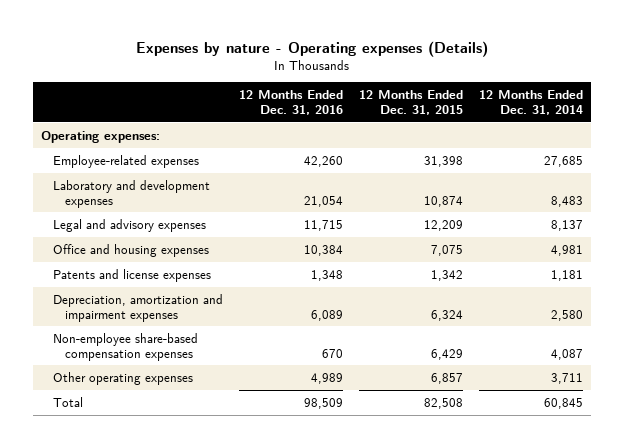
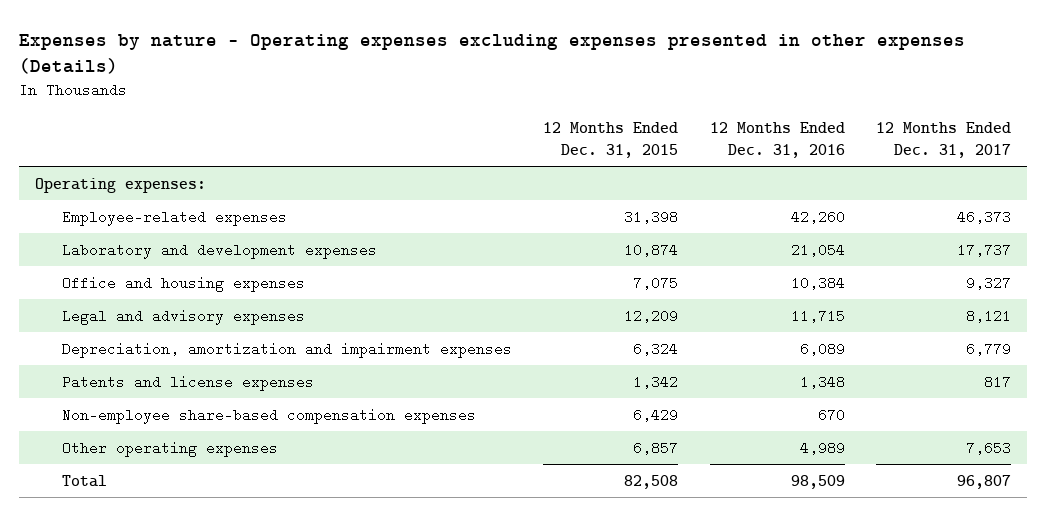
- Expenses by nature - Operating expenses (Details)
+ Expenses by nature - Operating expenses excluding expenses presented in other expenses (Details)
- | 12 Months Ended Dec. 31, 2016 | 12 Months Ended Dec. 31, 2015 | 12 Months Ended Dec. 31, 2014
+ | 12 Months Ended Dec. 31, 2015 | 12 Months Ended Dec. 31, 2016 | 12 Months Ended Dec. 31, 2017
moved down: Legal and advisory expenses | 12,209 | 11,715 | 8,121
moved down: Patents and license expenses | 1,342 | 1,348 | 817

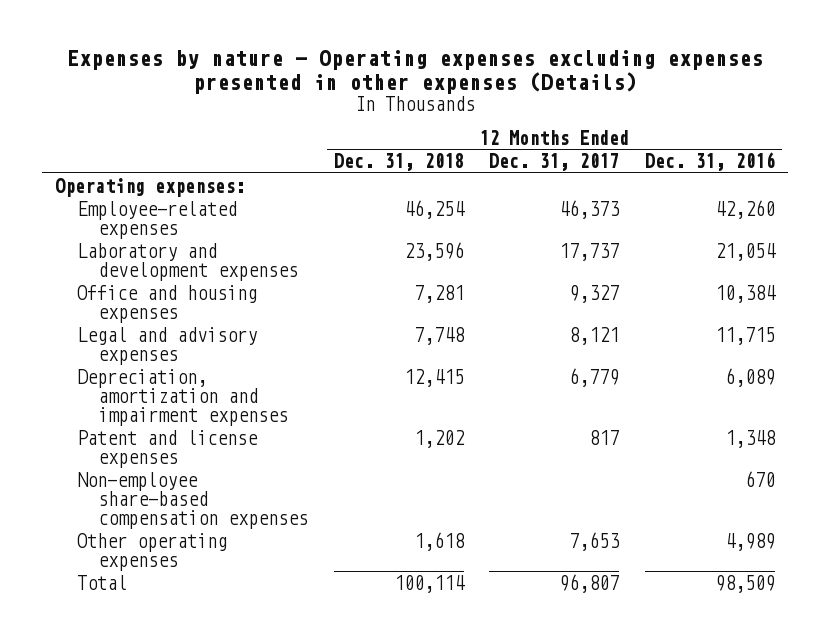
- | 12 Months Ended Dec. 31, 2015 | 12 Months Ended Dec. 31, 2016 | 12 Months Ended Dec. 31, 2017
+ | 12 Months Ended Dec. 31, 2018 | 12 Months Ended Dec. 31, 2017 | 12 Months Ended Dec. 31, 2016
- Patents and license expenses | 1,342 | 1,348 | 817
+ Patent and license expenses | 1,202 | 817 | 1,348

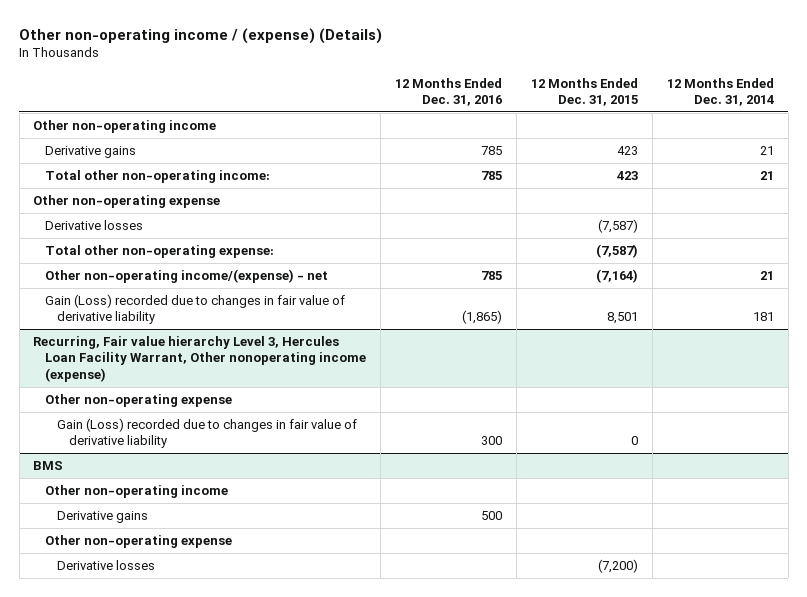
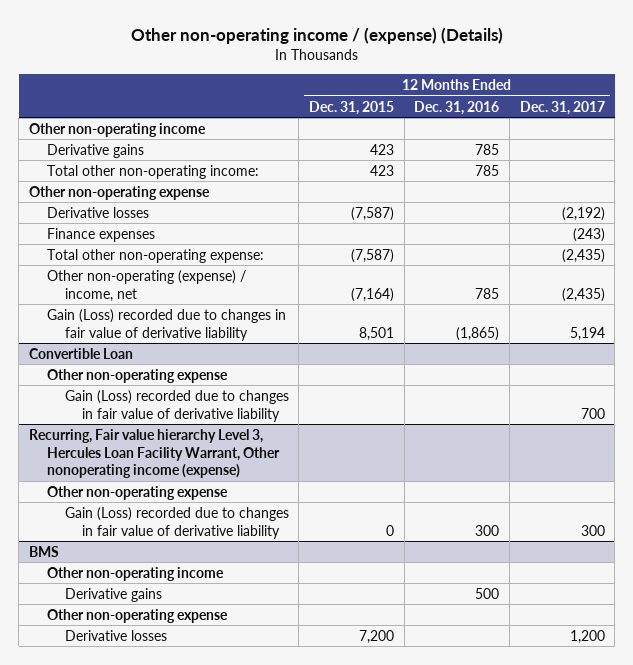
- | 12 Months Ended Dec. 31, 2016 | 12 Months Ended Dec. 31, 2015 | 12 Months Ended Dec. 31, 2014
+ | 12 Months Ended Dec. 31, 2015 | 12 Months Ended Dec. 31, 2016 | 12 Months Ended Dec. 31, 2017
+ Finance expenses | | | (243)
- Other non-operating income/(expense) - net | 785 | (7,164) | 21
+ Other non-operating (expense) / income, net | (7,164) | 785 | (2,435)
+ Convertible Loan
+ Other non-operating expense
+ Gain (Loss) recorded due to changes in fair value of derivative liability | | | 700
@ BMS
- Derivative losses | | (7,200) |
+ Derivative losses | 7,200 | | 1,200

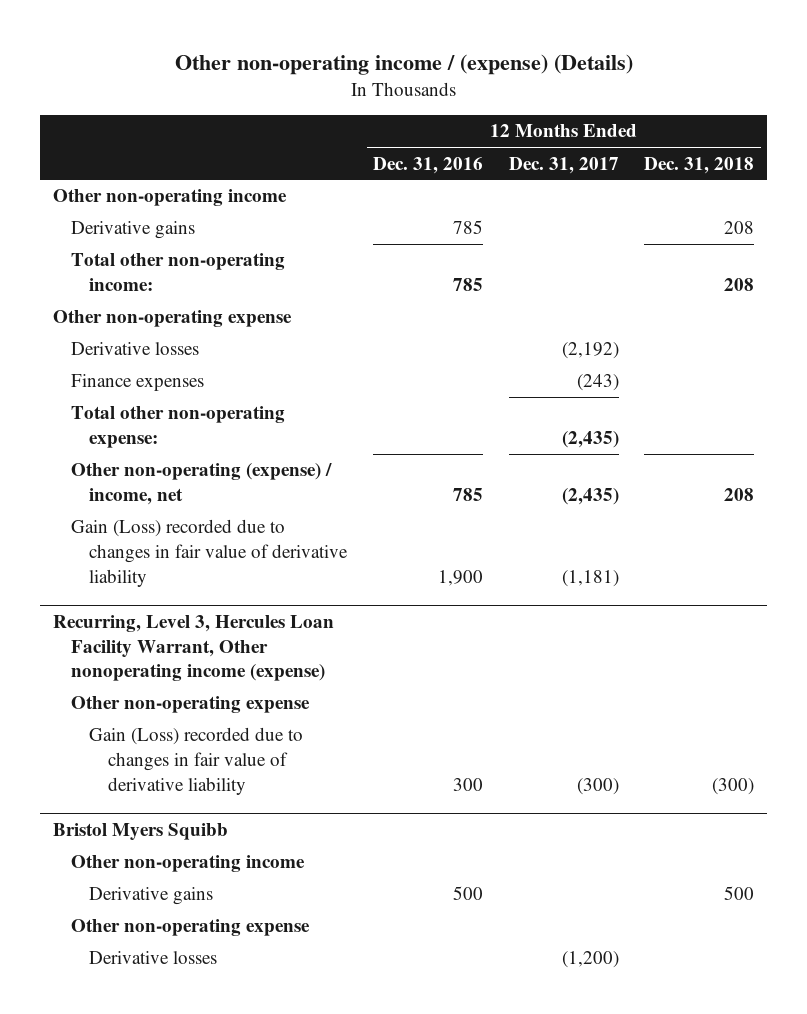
- | 12 Months Ended Dec. 31, 2015 | 12 Months Ended Dec. 31, 2016 | 12 Months Ended Dec. 31, 2017
+ | 12 Months Ended Dec. 31, 2016 | 12 Months Ended Dec. 31, 2017 | 12 Months Ended Dec. 31, 2018
- Gain (Loss) recorded due to changes in fair value of derivative liability | 8,501 | (1,865) | 5,194
- Convertible Loan
- Other non-operating expense
- Gain (Loss) recorded due to changes in fair value of derivative liability | | | 700
- Recurring, Fair value hierarchy Level 3, Hercules Loan Facility Warrant, Other nonoperating income (expense)
+ Gain (Loss) recorded due to changes in fair value of derivative liability | 1,900 | (1,181) |
+ Recurring, Level 3, Hercules Loan Facility Warrant, Other nonoperating income (expense)
- Gain (Loss) recorded due to changes in fair value of derivative liability | 0 | 300 | 300
- BMS
+ Gain (Loss) recorded due to changes in fair value of derivative liability | 300 | (300) | (300)
+ Bristol Myers Squibb
- Derivative losses | 7,200 | | 1,200
+ Derivative losses | | (1,200) |

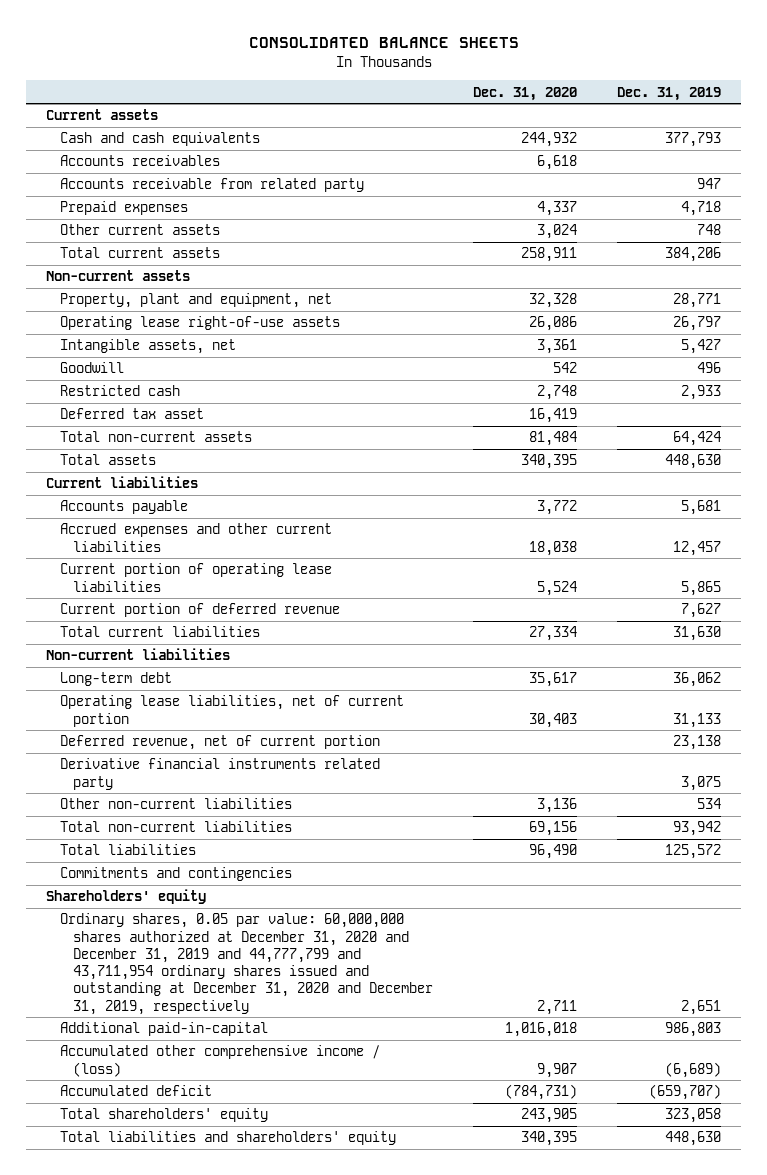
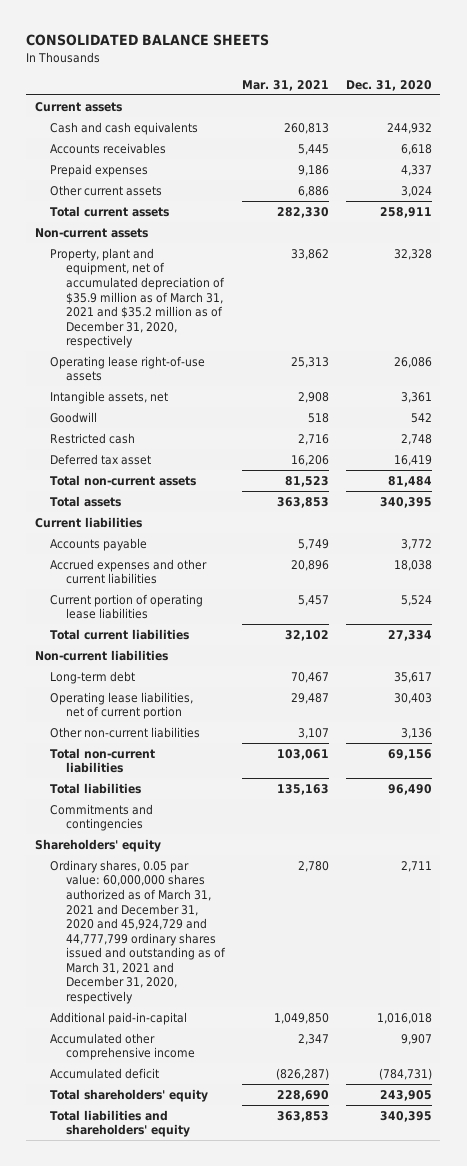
- | Dec. 31, 2020 | Dec. 31, 2019
+ | Mar. 31, 2021 | Dec. 31, 2020
- Accounts receivable from related party | | 947
- Property, plant and equipment, net | 32,328 | 28,771
+ Property, plant and equipment, net of accumulated depreciation of $35.9 million as of March 31, 2021 and $35.2 million as of December 31, 2020, respectively | 33,862 | 32,328
- Current portion of deferred revenue | | 7,627
- Deferred revenue, net of current portion | | 23,138
- Derivative financial instruments related party | | 3,075
- Ordinary shares, 0.05 par value: 60,000,000 shares authorized at December 31, 2020 and December 31, 2019 and 44,777,799 and 43,711,954 ordinary shares issued and outstanding at December 31, 2020 and December 31, 2019, respectively | 2,711 | 2,651
+ Ordinary shares, 0.05 par value: 60,000,000 shares authorized as of March 31, 2021 and December 31, 2020 and 45,924,729 and 44,777,799 ordinary shares issued and outstanding as of March 31, 2021 and December 31, 2020, respectively | 2,780 | 2,711
- Accumulated other comprehensive income / (loss) | 9,907 | (6,689)
+ Accumulated other comprehensive income | 2,347 | 9,907

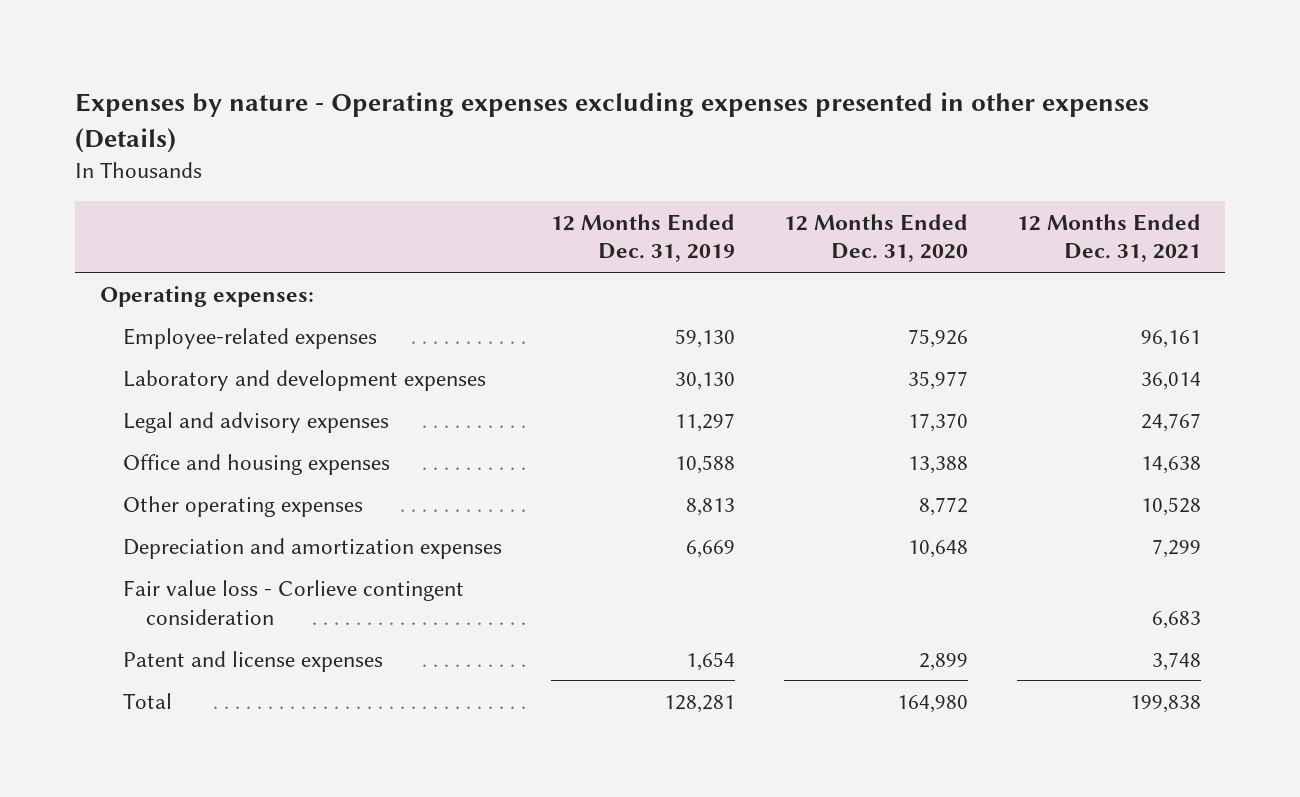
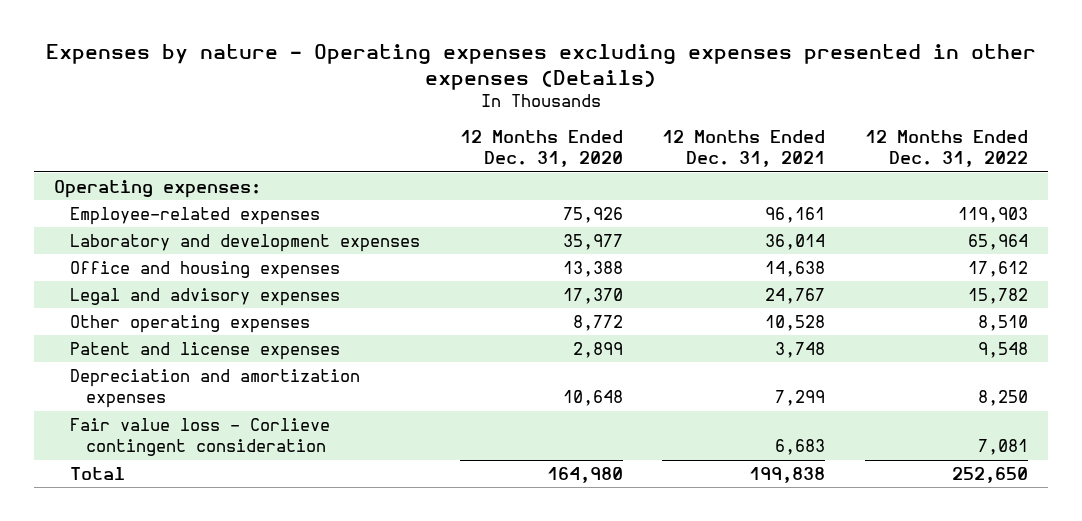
- | 12 Months Ended Dec. 31, 2019 | 12 Months Ended Dec. 31, 2020 | 12 Months Ended Dec. 31, 2021
+ | 12 Months Ended Dec. 31, 2020 | 12 Months Ended Dec. 31, 2021 | 12 Months Ended Dec. 31, 2022
moved down: Legal and advisory expenses | 17,370 | 24,767 | 15,782
moved up: Patent and license expenses | 2,899 | 3,748 | 9,548

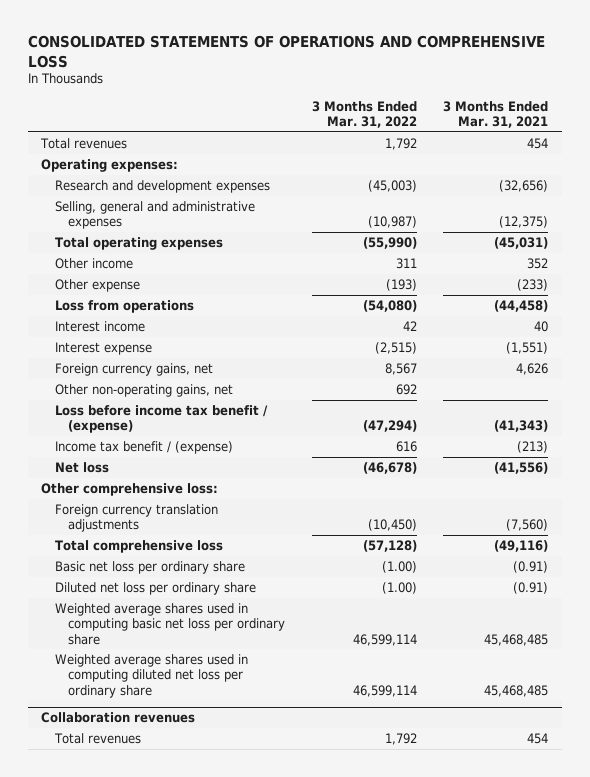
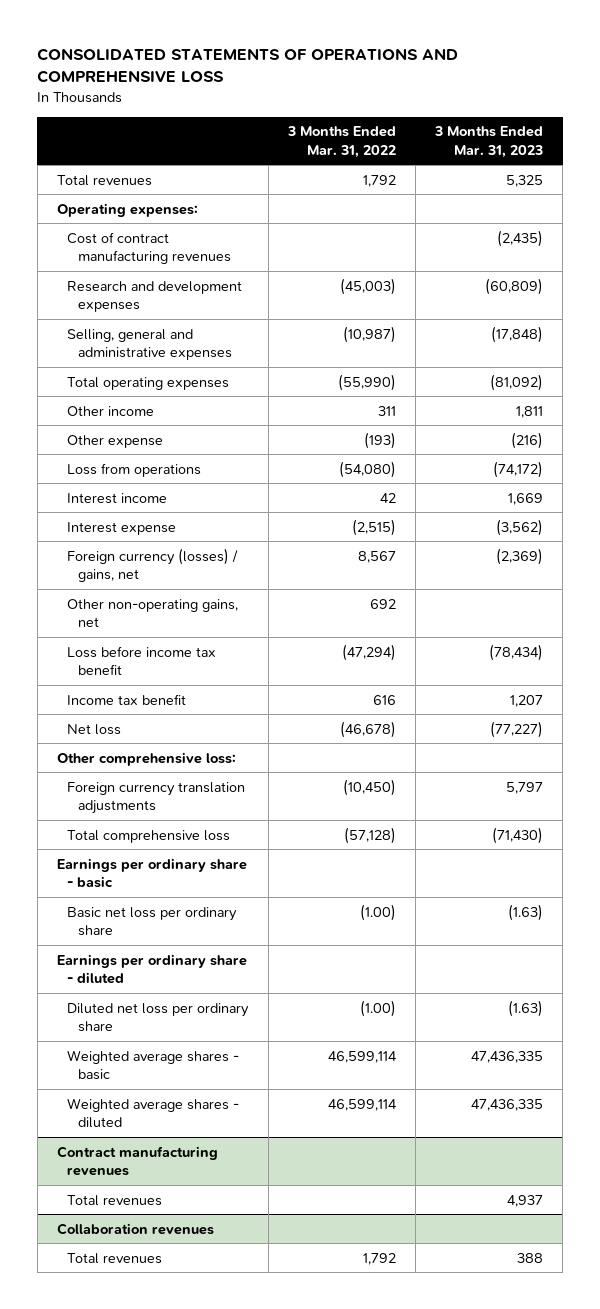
- | 3 Months Ended Mar. 31, 2022 | 3 Months Ended Mar. 31, 2021
+ | 3 Months Ended Mar. 31, 2022 | 3 Months Ended Mar. 31, 2023
+ Cost of contract manufacturing revenues | | (2,435)
- Foreign currency gains, net | 8,567 | 4,626
+ Foreign currency (losses) / gains, net | 8,567 | (2,369)
- Loss before income tax benefit / (expense) | (47,294) | (41,343)
- Income tax benefit / (expense) | 616 | (213)
+ Loss before income tax benefit | (47,294) | (78,434)
+ Income tax benefit | 616 | 1,207
+ Earnings per ordinary share - basic
+ Earnings per ordinary share - diluted
- Weighted average shares used in computing basic net loss per ordinary share | 46,599,114 | 45,468,485
- Weighted average shares used in computing diluted net loss per ordinary share | 46,599,114 | 45,468,485
+ Weighted average shares - basic | 46,599,114 | 47,436,335
+ Weighted average shares - diluted | 46,599,114 | 47,436,335
+ Contract manufacturing revenues
+ Total revenues | | 4,937

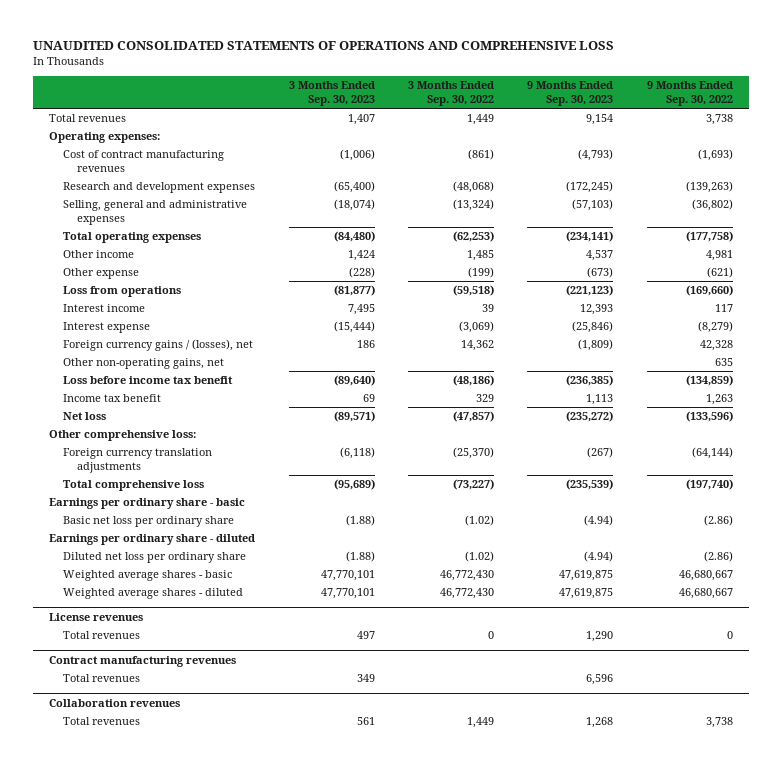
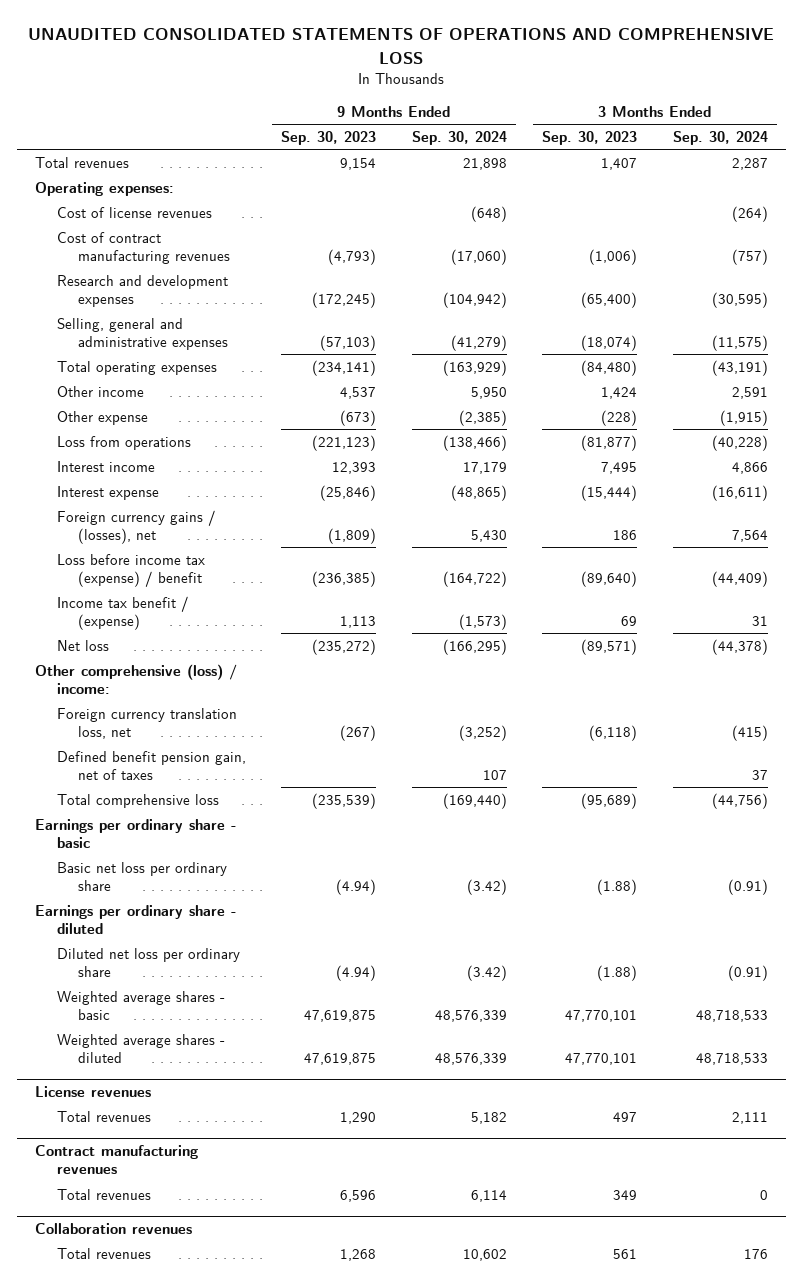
- | 3 Months Ended Sep. 30, 2023 | 3 Months Ended Sep. 30, 2022 | 9 Months Ended Sep. 30, 2023 | 9 Months Ended Sep. 30, 2022
+ | 9 Months Ended Sep. 30, 2023 | 9 Months Ended Sep. 30, 2024 | 3 Months Ended Sep. 30, 2023 | 3 Months Ended Sep. 30, 2024
+ Cost of license revenues | | (648) | | (264)
- Other non-operating gains, net | | | | 635
- Loss before income tax benefit | (89,640) | (48,186) | (236,385) | (134,859)
- Income tax benefit | 69 | 329 | 1,113 | 1,263
+ Loss before income tax (expense) / benefit | (236,385) | (164,722) | (89,640) | (44,409)
+ Income tax benefit / (expense) | 1,113 | (1,573) | 69 | 31
- Other comprehensive loss:
- Foreign currency translation adjustments | (6,118) | (25,370) | (267) | (64,144)
+ Other comprehensive (loss) / income:
+ Foreign currency translation loss, net | (267) | (3,252) | (6,118) | (415)
+ Defined benefit pension gain, net of taxes | | 107 | | 37

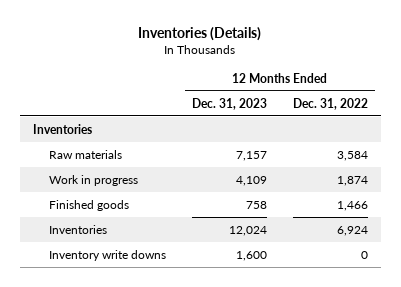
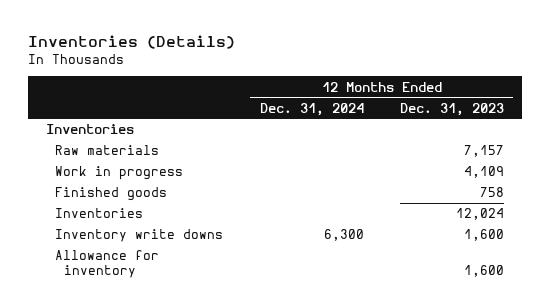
- | 12 Months Ended Dec. 31, 2023 | 12 Months Ended Dec. 31, 2022
+ | 12 Months Ended Dec. 31, 2024 | 12 Months Ended Dec. 31, 2023
+ Allowance for inventory | | 1,600

